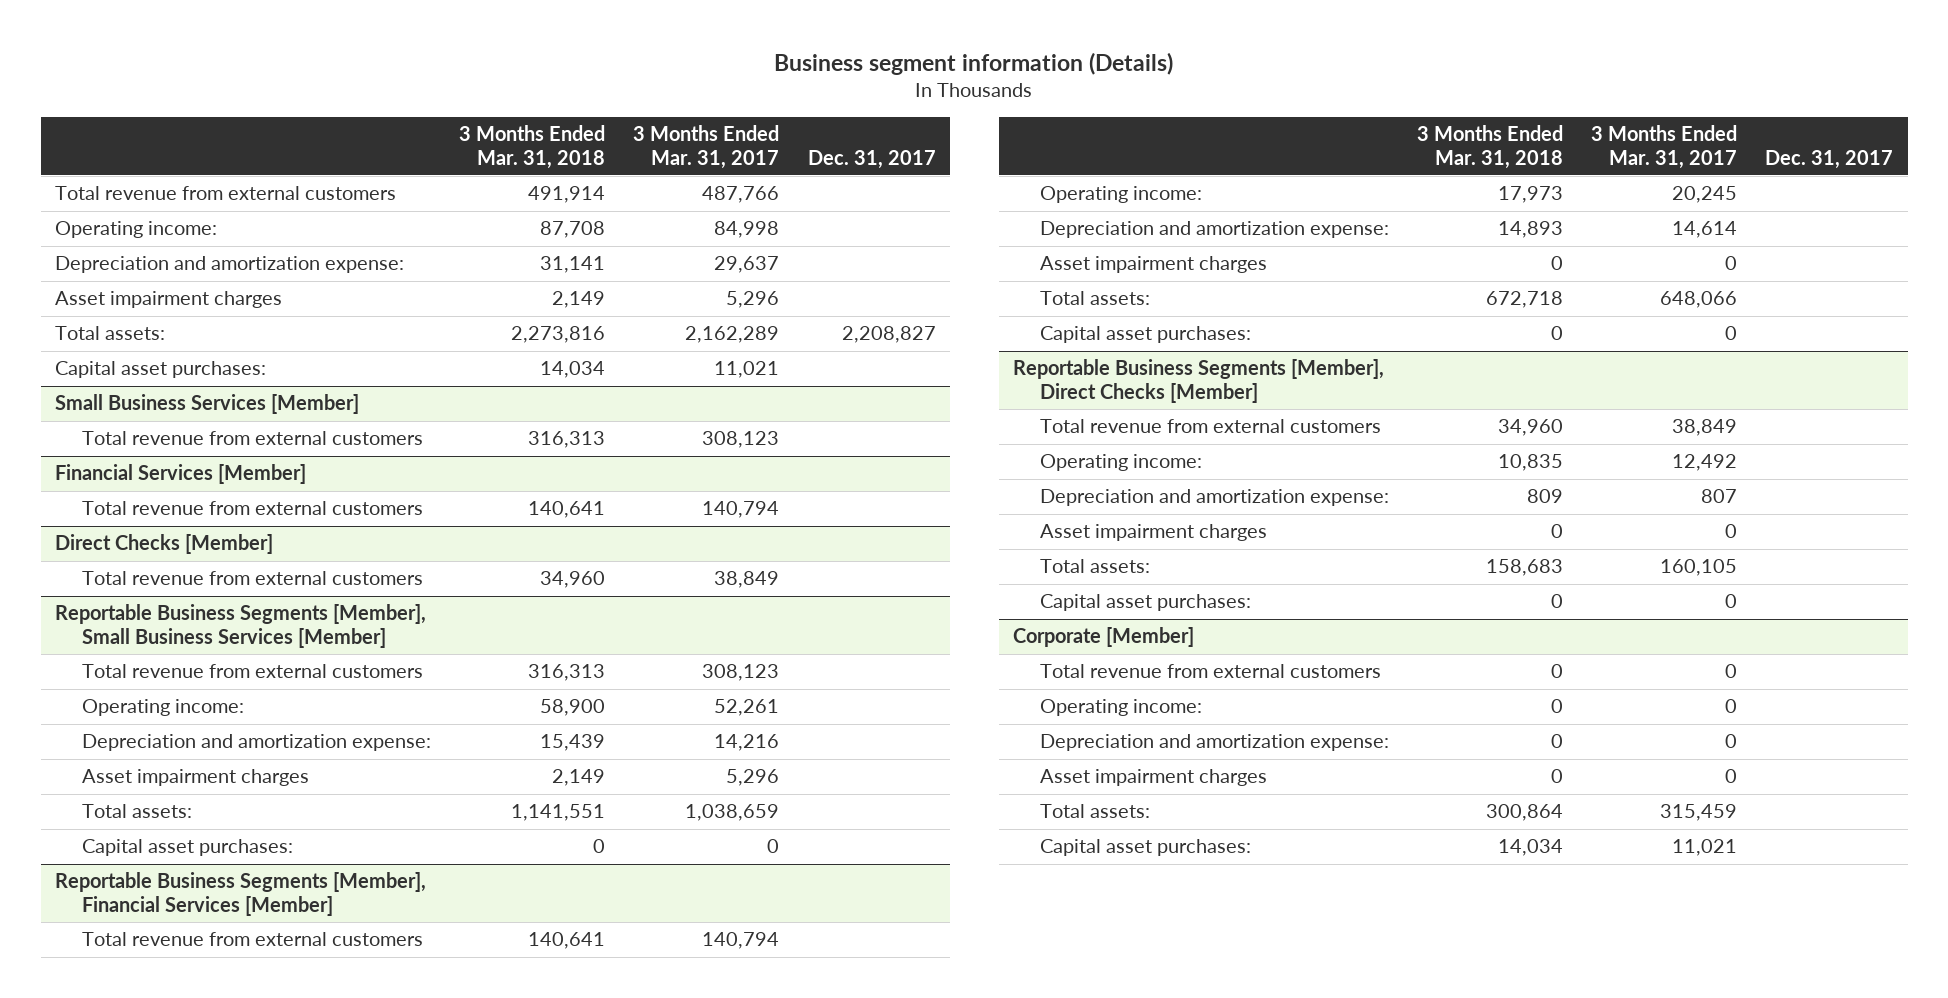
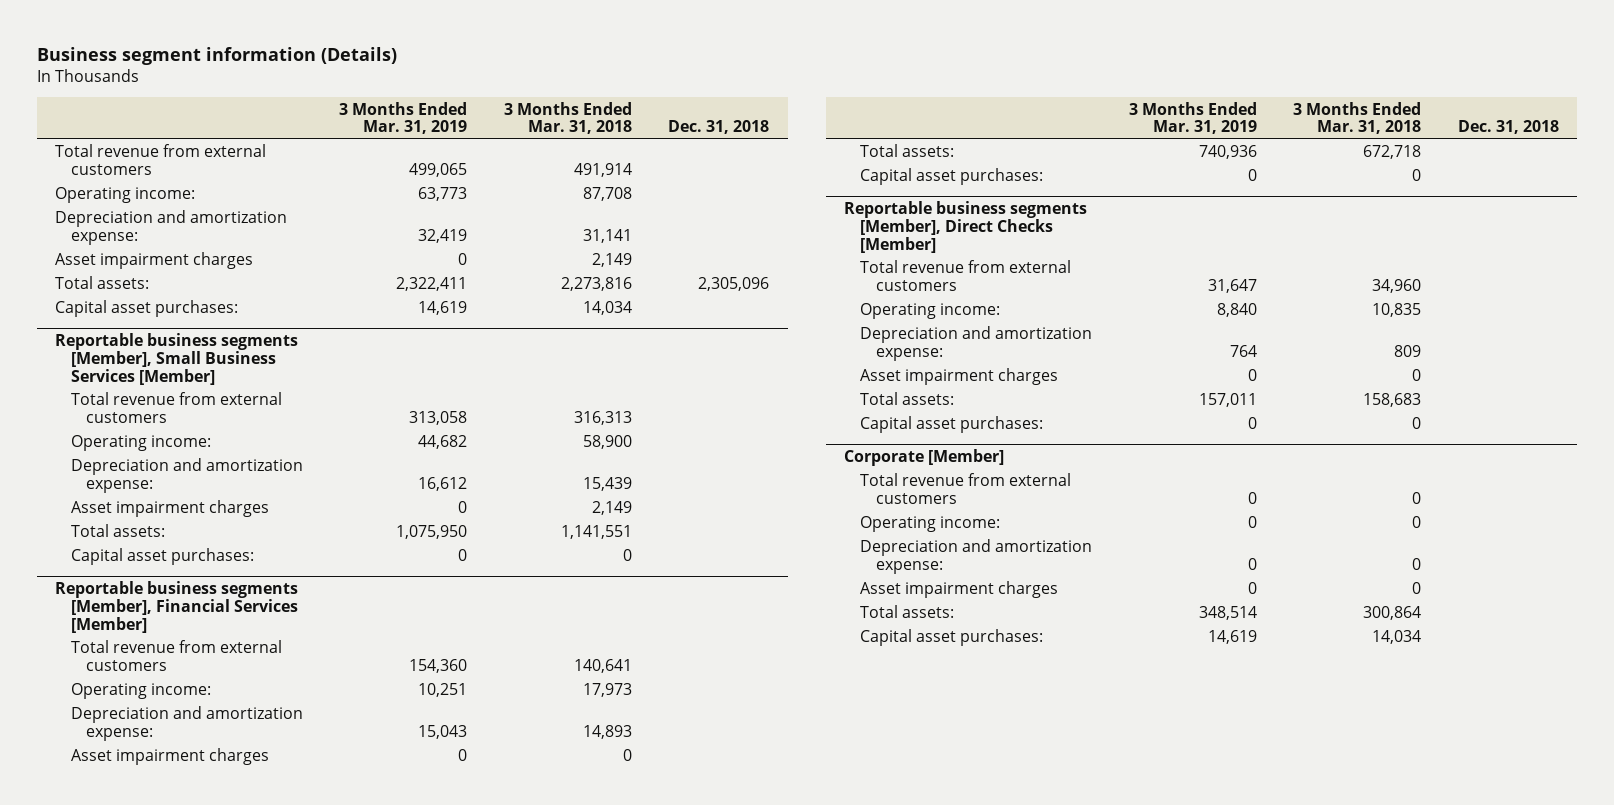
- | 3 Months Ended Mar. 31, 2018 | 3 Months Ended Mar. 31, 2017 | Dec. 31, 2017
+ | 3 Months Ended Mar. 31, 2019 | 3 Months Ended Mar. 31, 2018 | Dec. 31, 2018
- Small Business Services [Member]
- Total revenue from external customers | 316,313 | 308,123 |
- Financial Services [Member]
- Total revenue from external customers | 140,641 | 140,794 |
- Direct Checks [Member]
- Total revenue from external customers | 34,960 | 38,849 |
- Reportable Business Segments [Member], Small Business Services [Member]
+ Reportable business segments [Member], Small Business Services [Member]
- Reportable Business Segments [Member], Financial Services [Member]
+ Reportable business segments [Member], Financial Services [Member]
- Reportable Business Segments [Member], Direct Checks [Member]
+ Reportable business segments [Member], Direct Checks [Member]

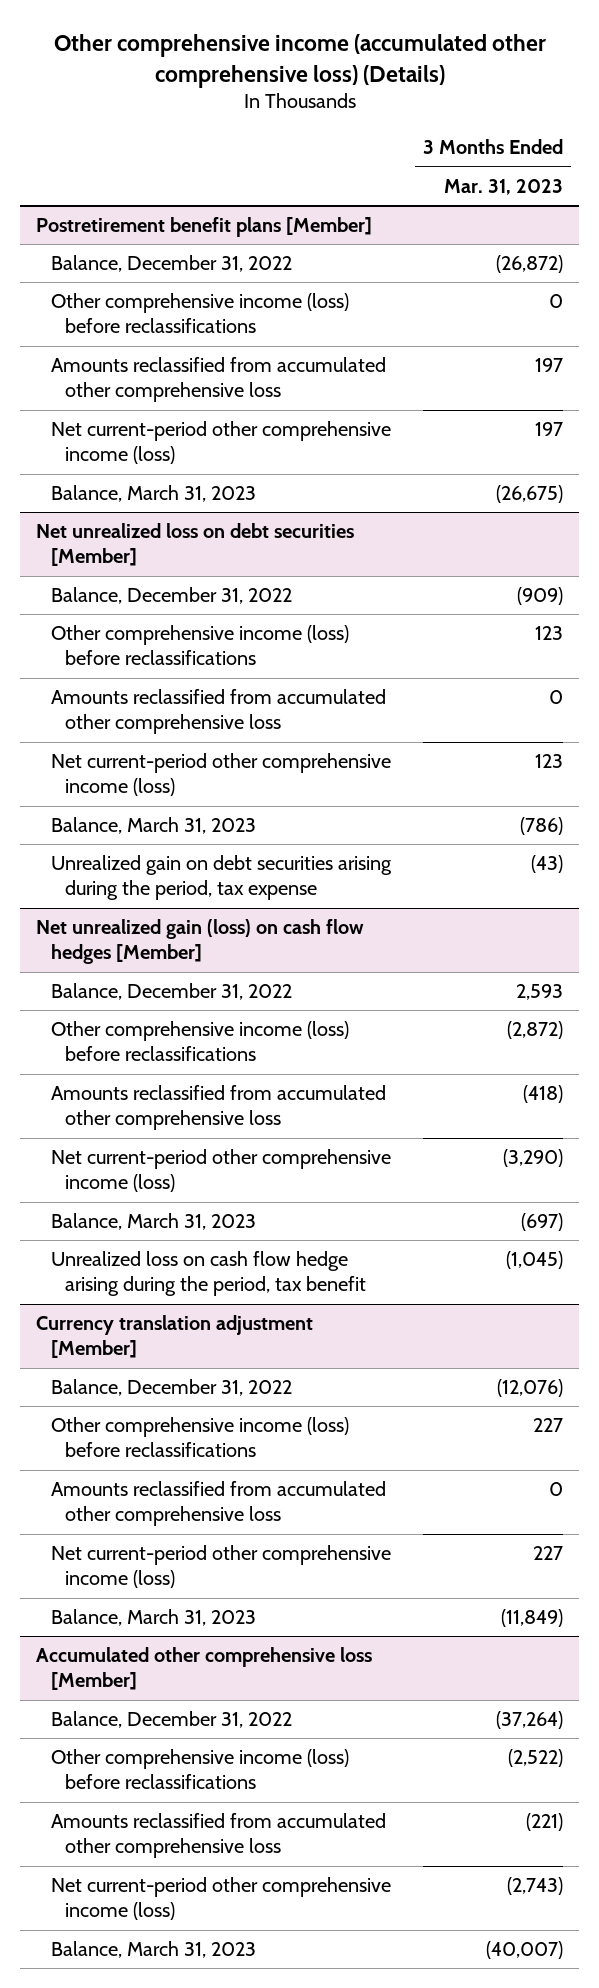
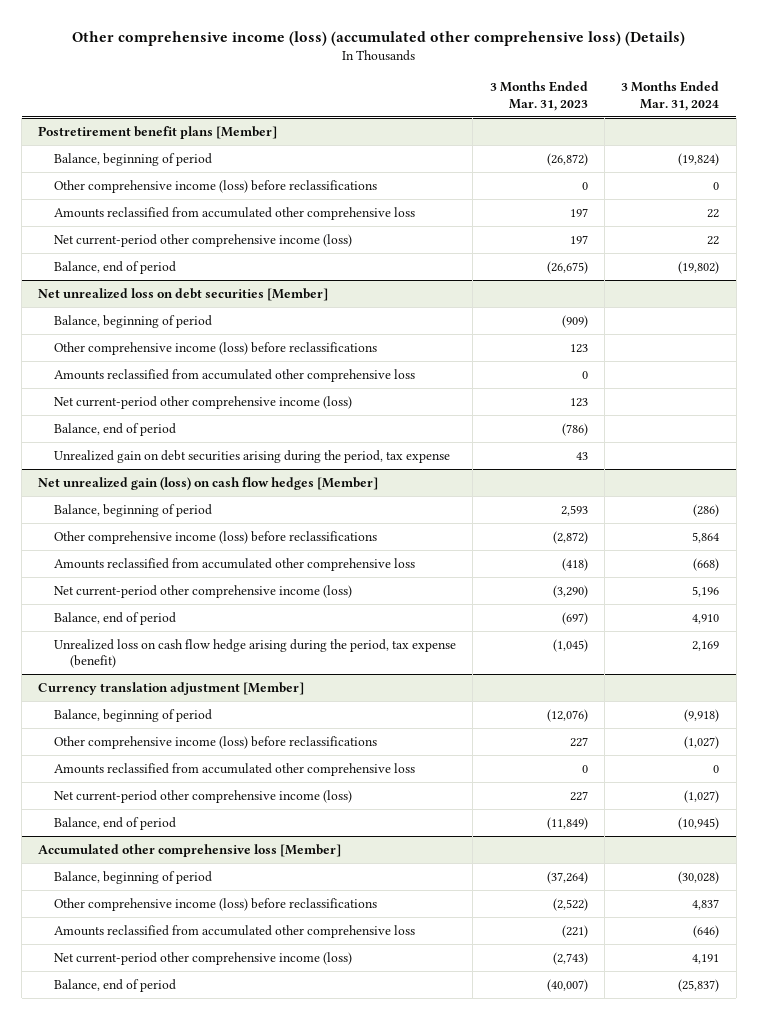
- Other comprehensive income (accumulated other comprehensive loss) (Details)
+ Other comprehensive income (loss) (accumulated other comprehensive loss) (Details)
- | 3 Months Ended Mar. 31, 2023
+ | 3 Months Ended Mar. 31, 2023 | 3 Months Ended Mar. 31, 2024
@ Postretirement benefit plans [Member]
- Balance, December 31, 2022 | (26,872)
+ Balance, beginning of period | (26,872) | (19,824)
- Balance, March 31, 2023 | (26,675)
+ Balance, end of period | (26,675) | (19,802)
@ Net unrealized loss on debt securities [Member]
- Balance, December 31, 2022 | (909)
+ Balance, beginning of period | (909) |
- Balance, March 31, 2023 | (786)
- Unrealized gain on debt securities arising during the period, tax expense | (43)
+ Balance, end of period | (786) |
+ Unrealized gain on debt securities arising during the period, tax expense | 43 |
@ Net unrealized gain (loss) on cash flow hedges [Member]
- Balance, December 31, 2022 | 2,593
+ Balance, beginning of period | 2,593 | (286)
- Balance, March 31, 2023 | (697)
- Unrealized loss on cash flow hedge arising during the period, tax benefit | (1,045)
+ Balance, end of period | (697) | 4,910
+ Unrealized loss on cash flow hedge arising during the period, tax expense (benefit) | (1,045) | 2,169
@ Currency translation adjustment [Member]
- Balance, December 31, 2022 | (12,076)
+ Balance, beginning of period | (12,076) | (9,918)
- Balance, March 31, 2023 | (11,849)
+ Balance, end of period | (11,849) | (10,945)
@ Accumulated other comprehensive loss [Member]
- Balance, December 31, 2022 | (37,264)
+ Balance, beginning of period | (37,264) | (30,028)
- Balance, March 31, 2023 | (40,007)
+ Balance, end of period | (40,007) | (25,837)

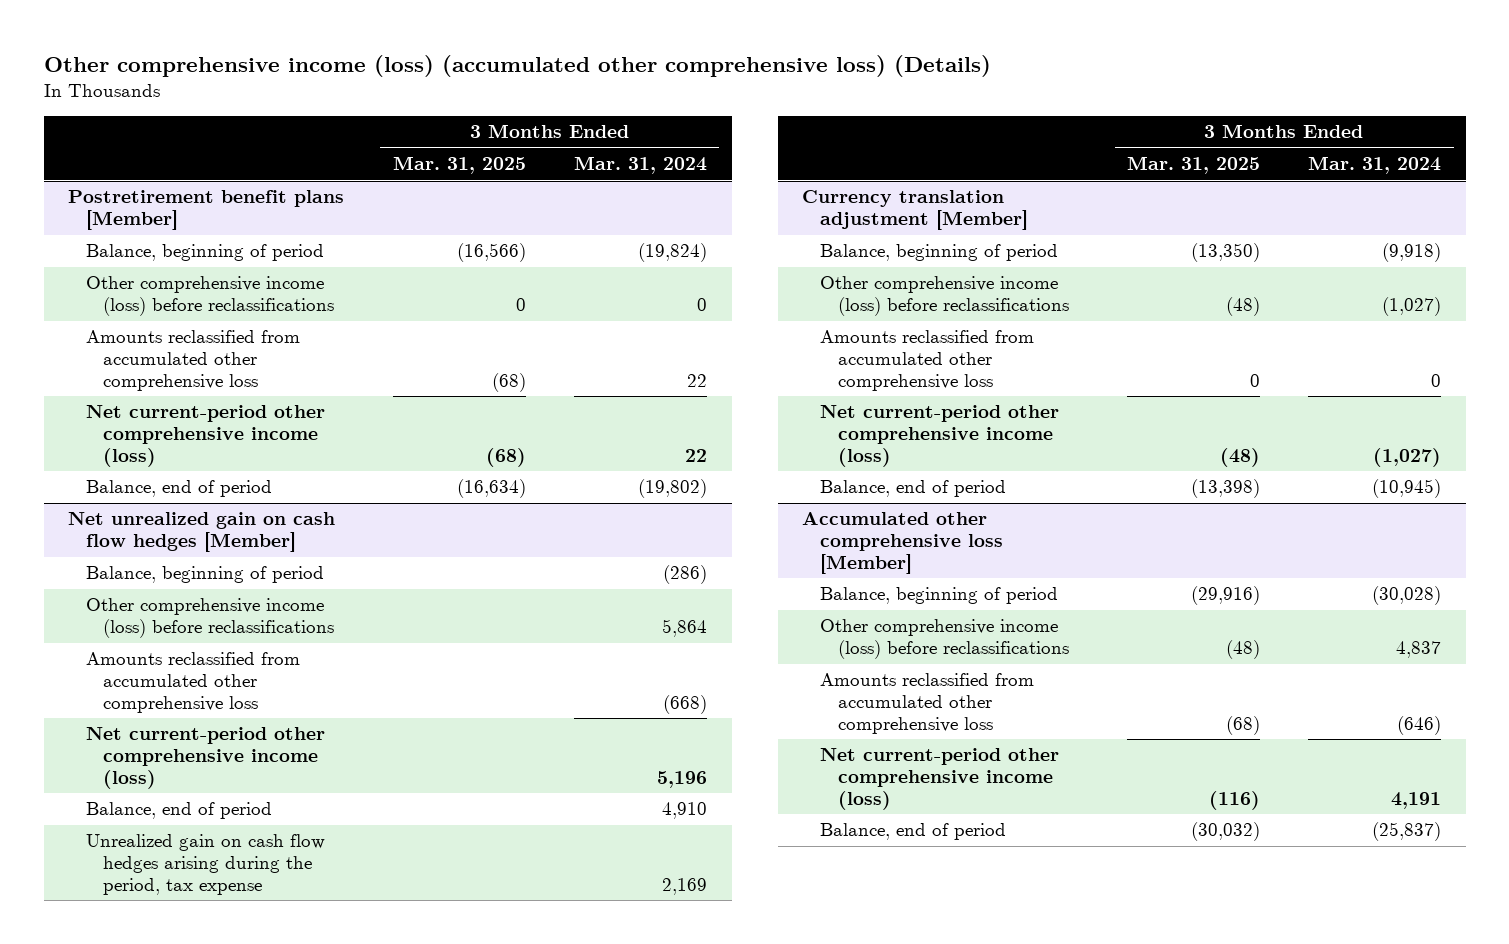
- | 3 Months Ended Mar. 31, 2023 | 3 Months Ended Mar. 31, 2024
+ | 3 Months Ended Mar. 31, 2025 | 3 Months Ended Mar. 31, 2024
- Net unrealized loss on debt securities [Member]
- Balance, beginning of period | (909) |
- Other comprehensive income (loss) before reclassifications | 123 |
- Amounts reclassified from accumulated other comprehensive loss | 0 |
- Net current-period other comprehensive income (loss) | 123 |
- Balance, end of period | (786) |
- Unrealized gain on debt securities arising during the period, tax expense | 43 |
- Net unrealized gain (loss) on cash flow hedges [Member]
+ Net unrealized gain on cash flow hedges [Member]
- Unrealized loss on cash flow hedge arising during the period, tax expense (benefit) | (1,045) | 2,169
+ Unrealized gain on cash flow hedges arising during the period, tax expense | | 2,169

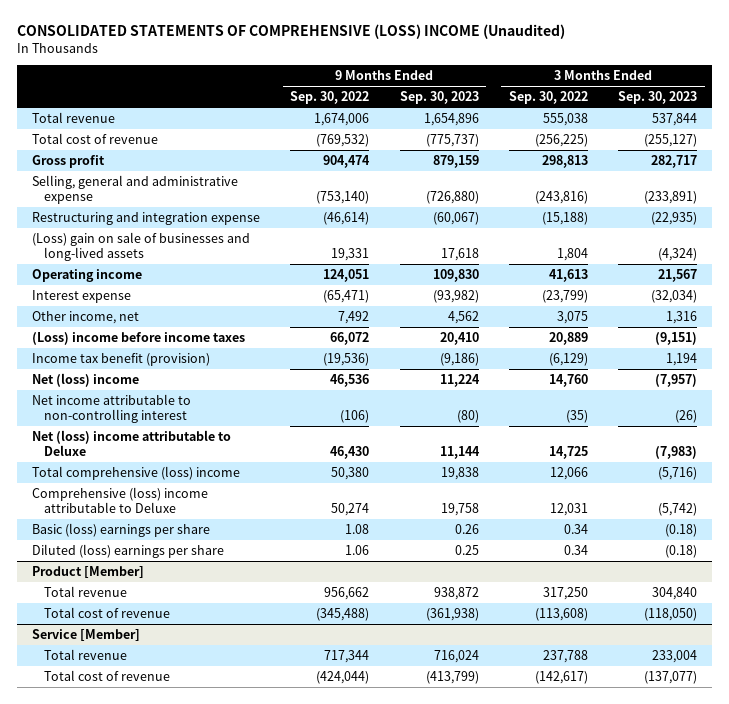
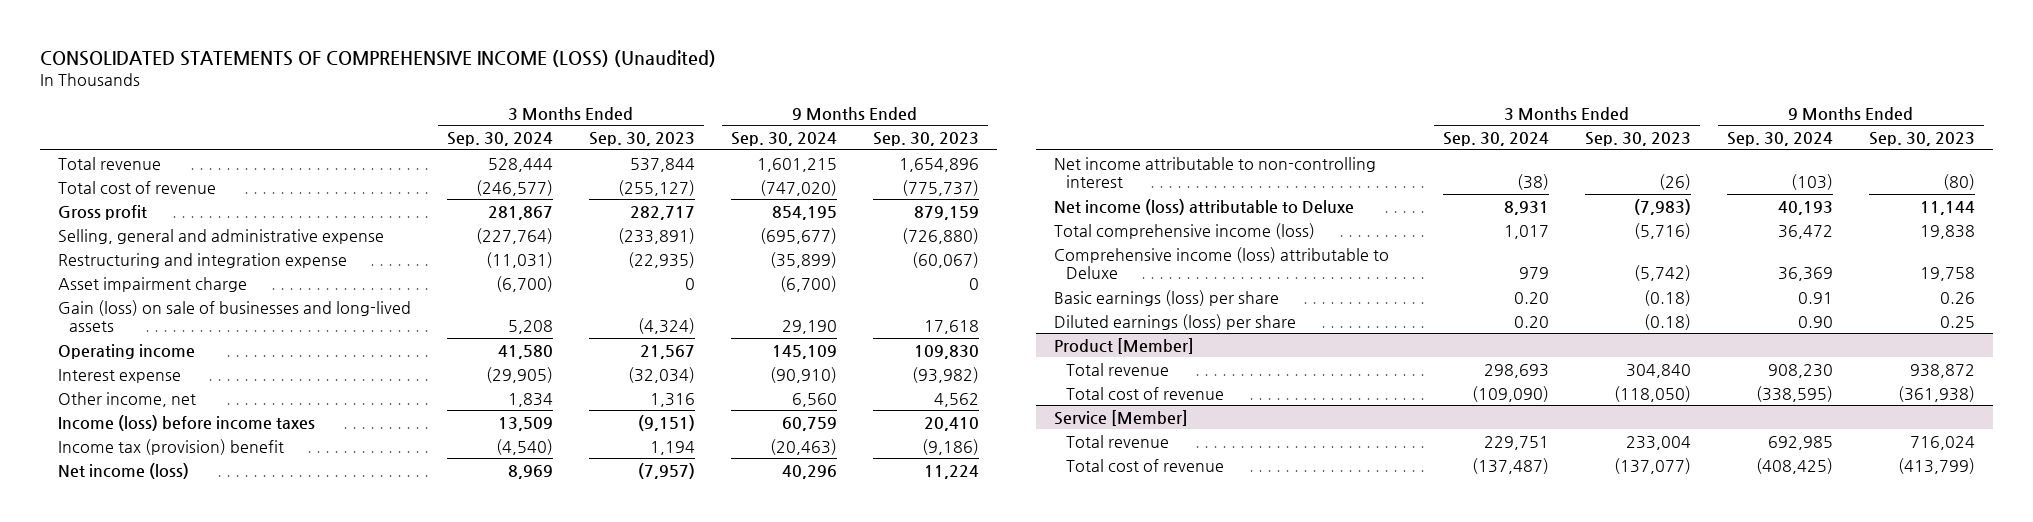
- CONSOLIDATED STATEMENTS OF COMPREHENSIVE (LOSS) INCOME (Unaudited)
+ CONSOLIDATED STATEMENTS OF COMPREHENSIVE INCOME (LOSS) (Unaudited)
- | 9 Months Ended Sep. 30, 2022 | 9 Months Ended Sep. 30, 2023 | 3 Months Ended Sep. 30, 2022 | 3 Months Ended Sep. 30, 2023
+ | 3 Months Ended Sep. 30, 2024 | 3 Months Ended Sep. 30, 2023 | 9 Months Ended Sep. 30, 2024 | 9 Months Ended Sep. 30, 2023
- (Loss) gain on sale of businesses and long-lived assets | 19,331 | 17,618 | 1,804 | (4,324)
+ Asset impairment charge | (6,700) | 0 | (6,700) | 0
+ Gain (loss) on sale of businesses and long-lived assets | 5,208 | (4,324) | 29,190 | 17,618
- (Loss) income before income taxes | 66,072 | 20,410 | 20,889 | (9,151)
- Income tax benefit (provision) | (19,536) | (9,186) | (6,129) | 1,194
- Net (loss) income | 46,536 | 11,224 | 14,760 | (7,957)
+ Income (loss) before income taxes | 13,509 | (9,151) | 60,759 | 20,410
+ Income tax (provision) benefit | (4,540) | 1,194 | (20,463) | (9,186)
+ Net income (loss) | 8,969 | (7,957) | 40,296 | 11,224
- Net (loss) income attributable to Deluxe | 46,430 | 11,144 | 14,725 | (7,983)
- Total comprehensive (loss) income | 50,380 | 19,838 | 12,066 | (5,716)
- Comprehensive (loss) income attributable to Deluxe | 50,274 | 19,758 | 12,031 | (5,742)
- Basic (loss) earnings per share | 1.08 | 0.26 | 0.34 | (0.18)
- Diluted (loss) earnings per share | 1.06 | 0.25 | 0.34 | (0.18)
+ Net income (loss) attributable to Deluxe | 8,931 | (7,983) | 40,193 | 11,144
+ Total comprehensive income (loss) | 1,017 | (5,716) | 36,472 | 19,838
+ Comprehensive income (loss) attributable to Deluxe | 979 | (5,742) | 36,369 | 19,758
+ Basic earnings (loss) per share | 0.20 | (0.18) | 0.91 | 0.26
+ Diluted earnings (loss) per share | 0.20 | (0.18) | 0.90 | 0.25

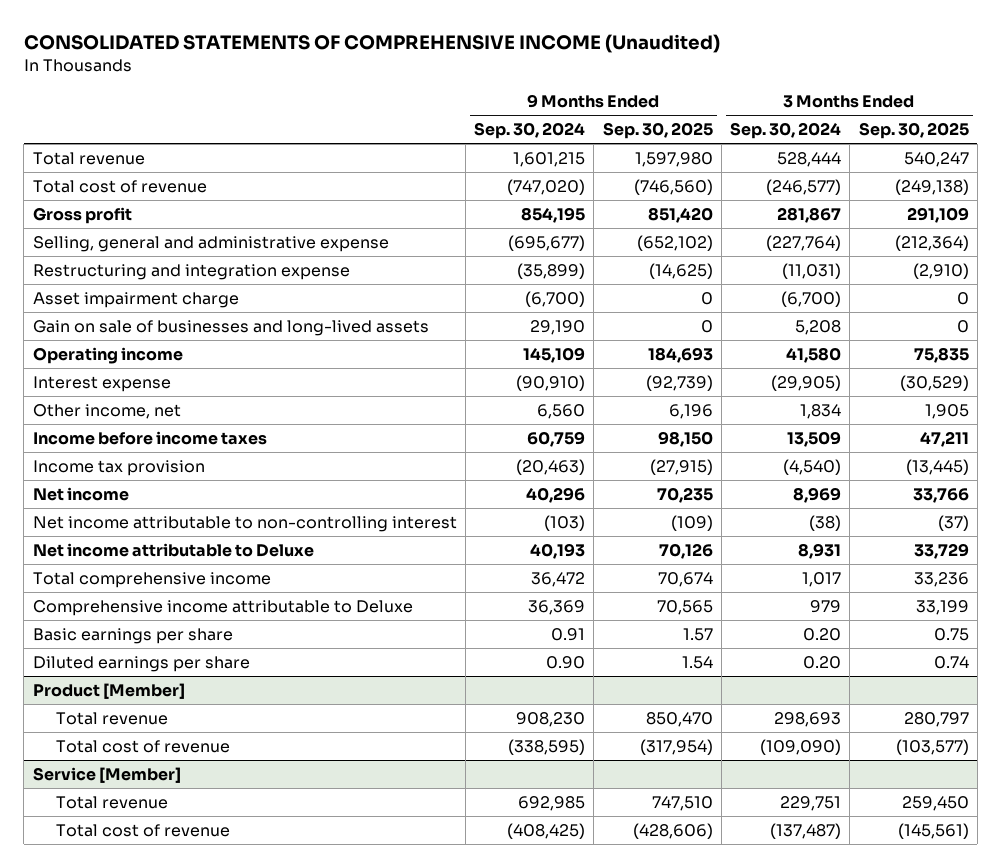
- CONSOLIDATED STATEMENTS OF COMPREHENSIVE INCOME (LOSS) (Unaudited)
+ CONSOLIDATED STATEMENTS OF COMPREHENSIVE INCOME (Unaudited)
- | 3 Months Ended Sep. 30, 2024 | 3 Months Ended Sep. 30, 2023 | 9 Months Ended Sep. 30, 2024 | 9 Months Ended Sep. 30, 2023
+ | 9 Months Ended Sep. 30, 2024 | 9 Months Ended Sep. 30, 2025 | 3 Months Ended Sep. 30, 2024 | 3 Months Ended Sep. 30, 2025
- Gain (loss) on sale of businesses and long-lived assets | 5,208 | (4,324) | 29,190 | 17,618
+ Gain on sale of businesses and long-lived assets | 29,190 | 0 | 5,208 | 0
- Income (loss) before income taxes | 13,509 | (9,151) | 60,759 | 20,410
- Income tax (provision) benefit | (4,540) | 1,194 | (20,463) | (9,186)
- Net income (loss) | 8,969 | (7,957) | 40,296 | 11,224
+ Income before income taxes | 60,759 | 98,150 | 13,509 | 47,211
+ Income tax provision | (20,463) | (27,915) | (4,540) | (13,445)
+ Net income | 40,296 | 70,235 | 8,969 | 33,766
- Net income (loss) attributable to Deluxe | 8,931 | (7,983) | 40,193 | 11,144
- Total comprehensive income (loss) | 1,017 | (5,716) | 36,472 | 19,838
- Comprehensive income (loss) attributable to Deluxe | 979 | (5,742) | 36,369 | 19,758
- Basic earnings (loss) per share | 0.20 | (0.18) | 0.91 | 0.26
- Diluted earnings (loss) per share | 0.20 | (0.18) | 0.90 | 0.25
+ Net income attributable to Deluxe | 40,193 | 70,126 | 8,931 | 33,729
+ Total comprehensive income | 36,472 | 70,674 | 1,017 | 33,236
+ Comprehensive income attributable to Deluxe | 36,369 | 70,565 | 979 | 33,199
+ Basic earnings per share | 0.91 | 1.57 | 0.20 | 0.75
+ Diluted earnings per share | 0.90 | 1.54 | 0.20 | 0.74

